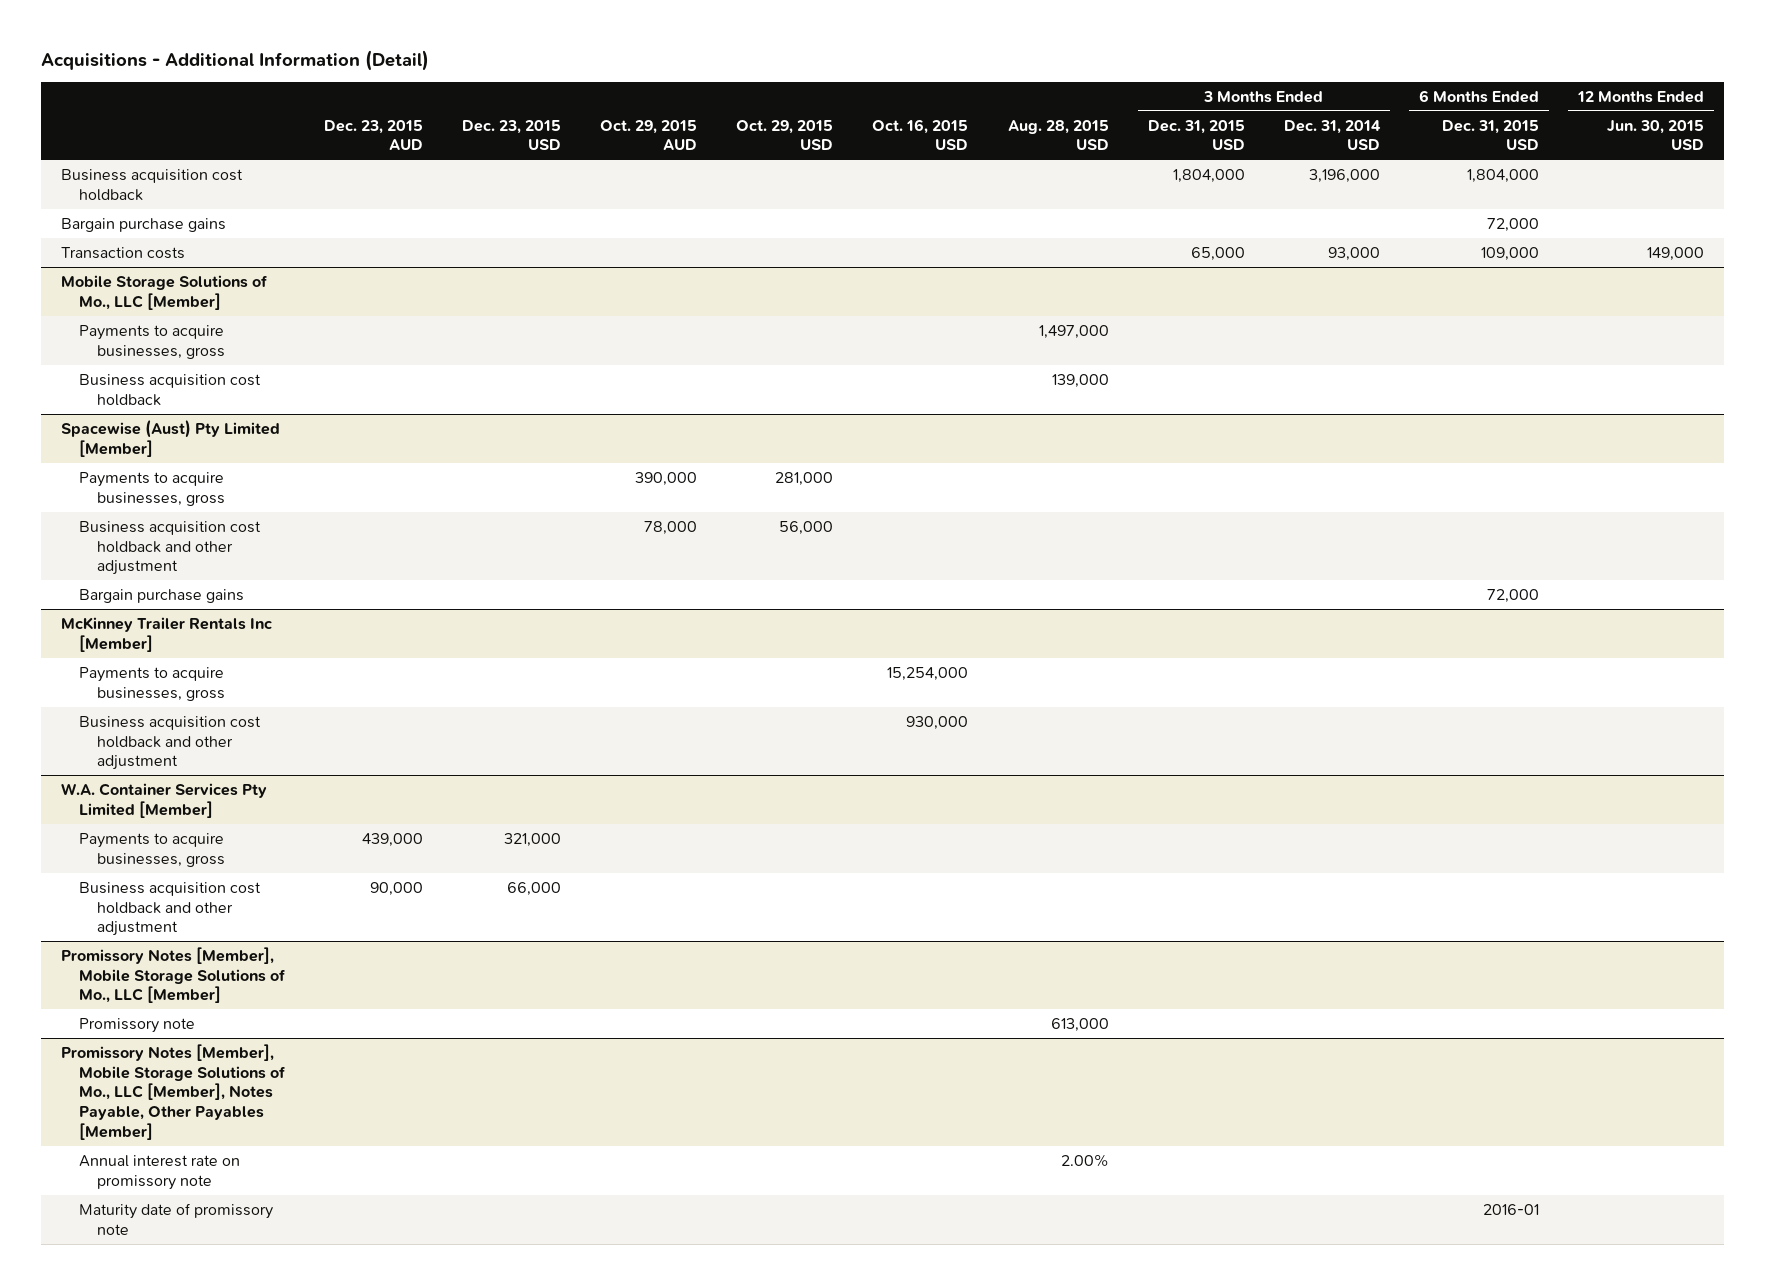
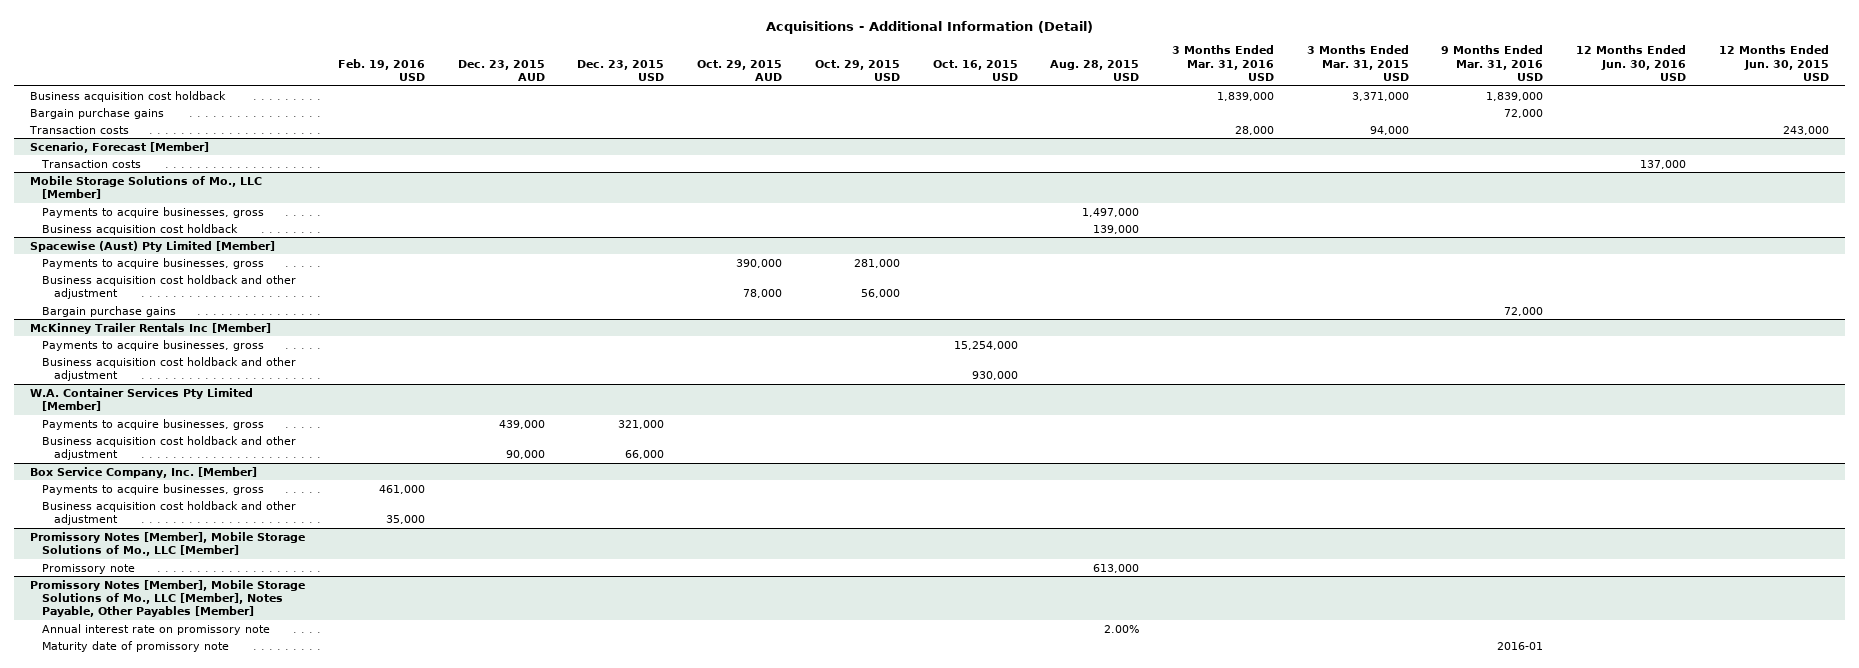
- | Dec. 23, 2015 AUD | Dec. 23, 2015 USD | Oct. 29, 2015 AUD | Oct. 29, 2015 USD | Oct. 16, 2015 USD | Aug. 28, 2015 USD | 3 Months Ended Dec. 31, 2015 USD | 3 Months Ended Dec. 31, 2014 USD | 6 Months Ended Dec. 31, 2015 USD | 12 Months Ended Jun. 30, 2015 USD
+ | Feb. 19, 2016 USD | Dec. 23, 2015 AUD | Dec. 23, 2015 USD | Oct. 29, 2015 AUD | Oct. 29, 2015 USD | Oct. 16, 2015 USD | Aug. 28, 2015 USD | 3 Months Ended Mar. 31, 2016 USD | 3 Months Ended Mar. 31, 2015 USD | 9 Months Ended Mar. 31, 2016 USD | 12 Months Ended Jun. 30, 2016 USD | 12 Months Ended Jun. 30, 2015 USD
- Transaction costs | | | | | | | 65,000 | 93,000 | 109,000 | 149,000
+ Transaction costs | | | | | | | | 28,000 | 94,000 | | | 243,000
+ Scenario, Forecast [Member]
+ Transaction costs | | | | | | | | | | | 137,000 |
+ Box Service Company, Inc. [Member]
+ Payments to acquire businesses, gross | 461,000 | | | | | | | | | | |
+ Business acquisition cost holdback and other adjustment | 35,000 | | | | | | | | | | |

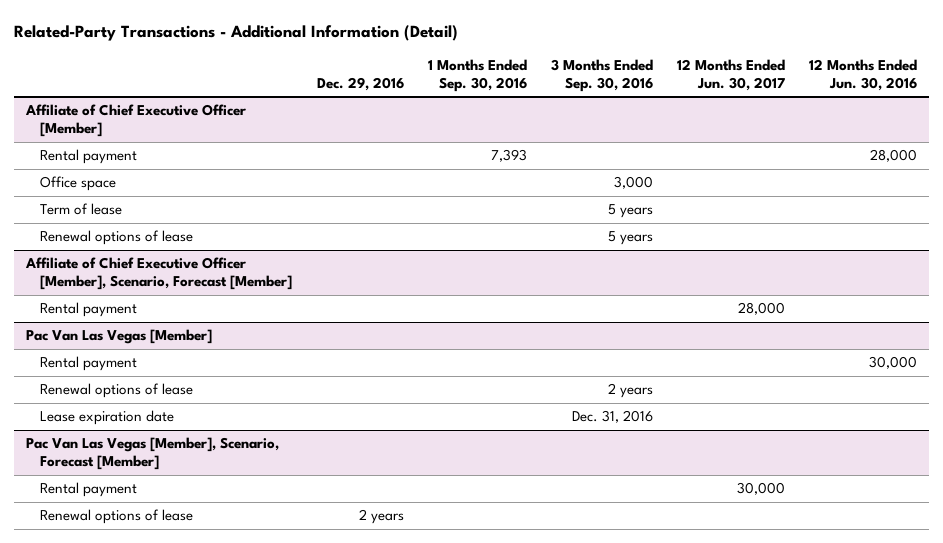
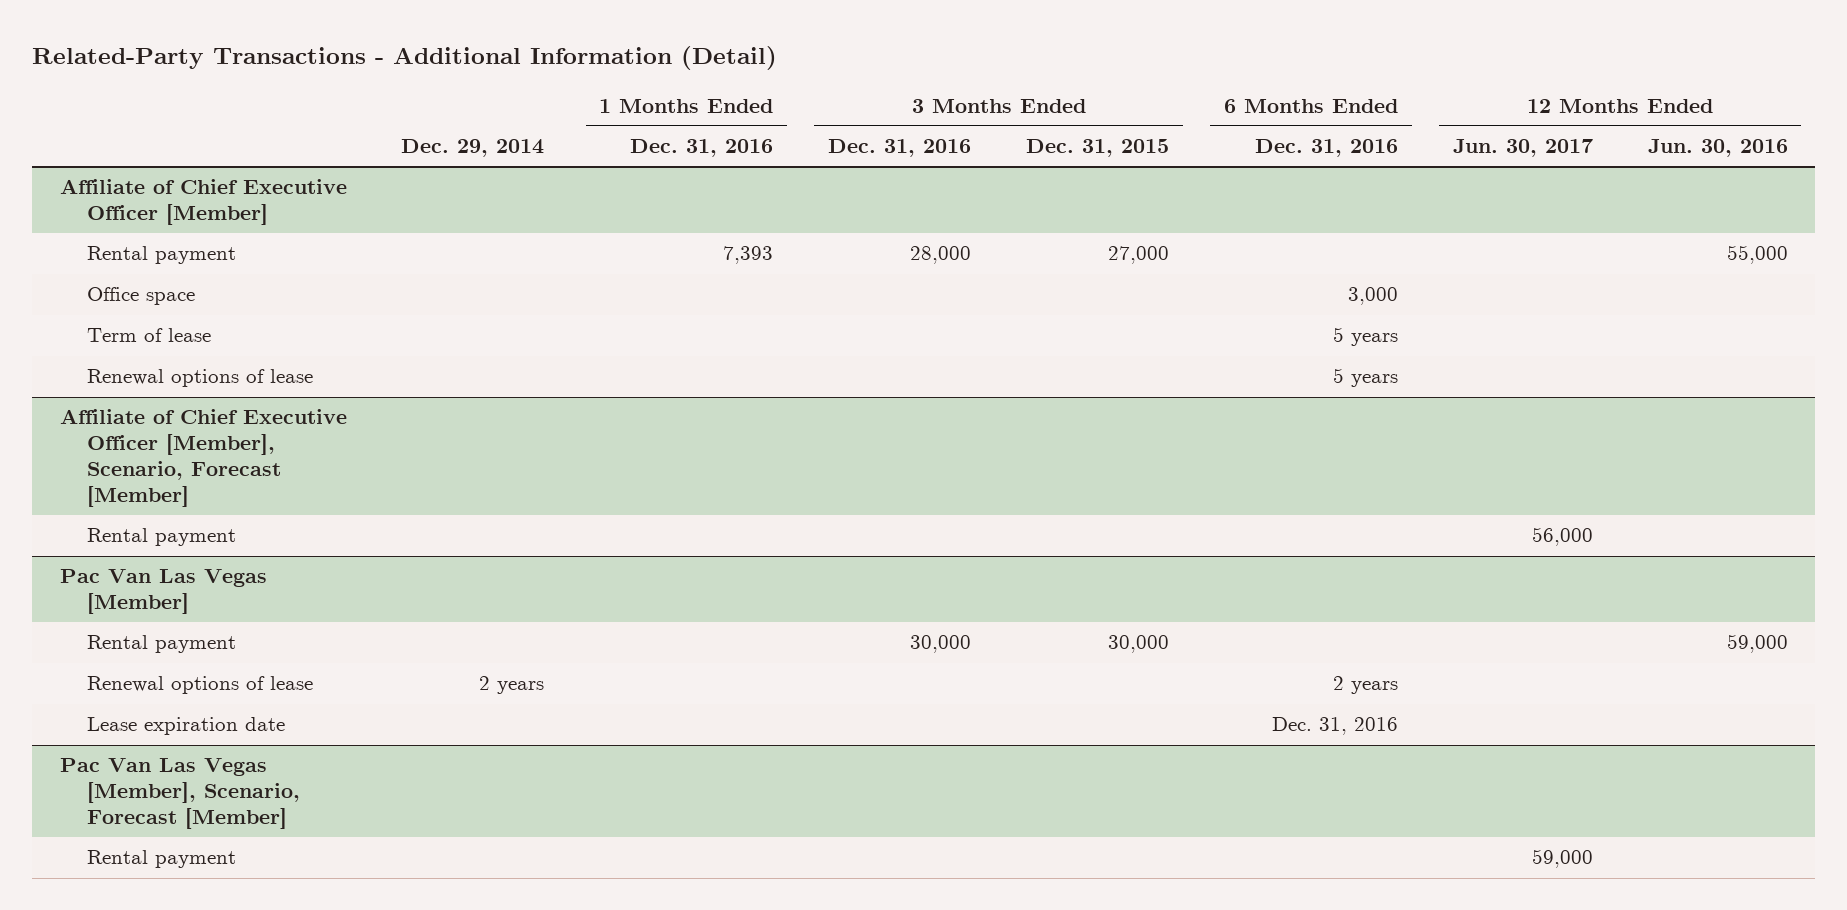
- | Dec. 29, 2016 | 1 Months Ended Sep. 30, 2016 | 3 Months Ended Sep. 30, 2016 | 12 Months Ended Jun. 30, 2017 | 12 Months Ended Jun. 30, 2016
+ | Dec. 29, 2014 | 1 Months Ended Dec. 31, 2016 | 3 Months Ended Dec. 31, 2016 | 3 Months Ended Dec. 31, 2015 | 6 Months Ended Dec. 31, 2016 | 12 Months Ended Jun. 30, 2017 | 12 Months Ended Jun. 30, 2016
@ Affiliate of Chief Executive Officer [Member]
- Rental payment | | 7,393 | | | 28,000
+ Rental payment | | 7,393 | 28,000 | 27,000 | | | 55,000
@ Affiliate of Chief Executive Officer [Member], Scenario, Forecast [Member]
- Rental payment | | | | 28,000 |
+ Rental payment | | | | | | 56,000 |
@ Pac Van Las Vegas [Member]
- Rental payment | | | | | 30,000
+ Rental payment | | | 30,000 | 30,000 | | | 59,000
@ Pac Van Las Vegas [Member], Scenario, Forecast [Member]
- Rental payment | | | | 30,000 |
- Renewal options of lease | 2 years | | | |
+ Rental payment | | | | | | 59,000 |

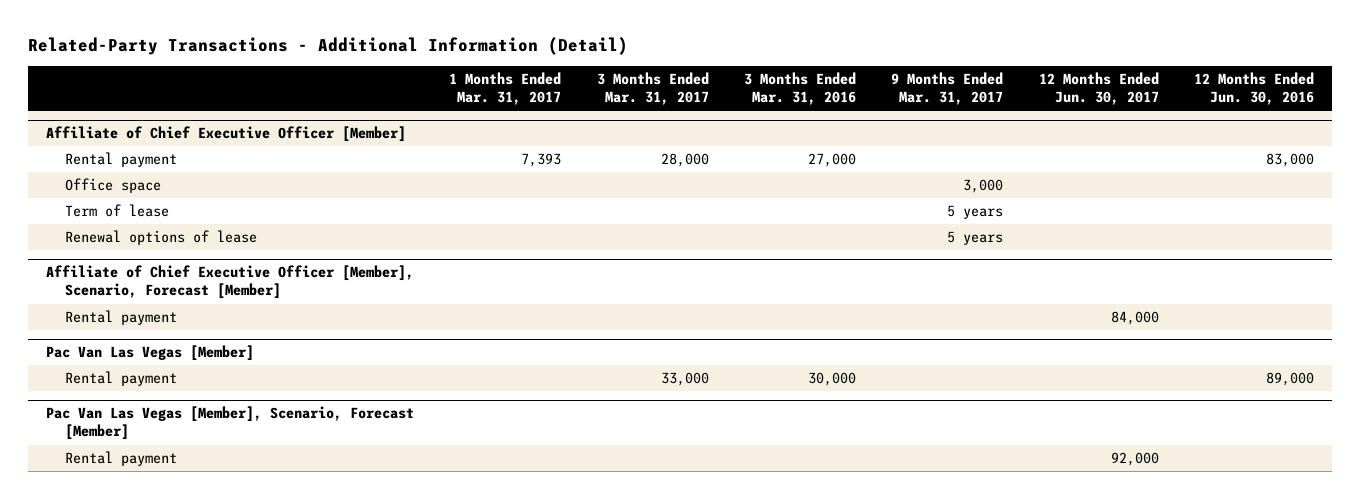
- | Dec. 29, 2014 | 1 Months Ended Dec. 31, 2016 | 3 Months Ended Dec. 31, 2016 | 3 Months Ended Dec. 31, 2015 | 6 Months Ended Dec. 31, 2016 | 12 Months Ended Jun. 30, 2017 | 12 Months Ended Jun. 30, 2016
+ | 1 Months Ended Mar. 31, 2017 | 3 Months Ended Mar. 31, 2017 | 3 Months Ended Mar. 31, 2016 | 9 Months Ended Mar. 31, 2017 | 12 Months Ended Jun. 30, 2017 | 12 Months Ended Jun. 30, 2016
@ Affiliate of Chief Executive Officer [Member]
- Rental payment | | 7,393 | 28,000 | 27,000 | | | 55,000
+ Rental payment | 7,393 | 28,000 | 27,000 | | | 83,000
@ Affiliate of Chief Executive Officer [Member], Scenario, Forecast [Member]
- Rental payment | | | | | | 56,000 |
+ Rental payment | | | | | 84,000 |
@ Pac Van Las Vegas [Member]
- Rental payment | | | 30,000 | 30,000 | | | 59,000
- Renewal options of lease | 2 years | | | | 2 years | |
- Lease expiration date | | | | | Dec. 31, 2016 | |
+ Rental payment | | 33,000 | 30,000 | | | 89,000
@ Pac Van Las Vegas [Member], Scenario, Forecast [Member]
- Rental payment | | | | | | 59,000 |
+ Rental payment | | | | | 92,000 |

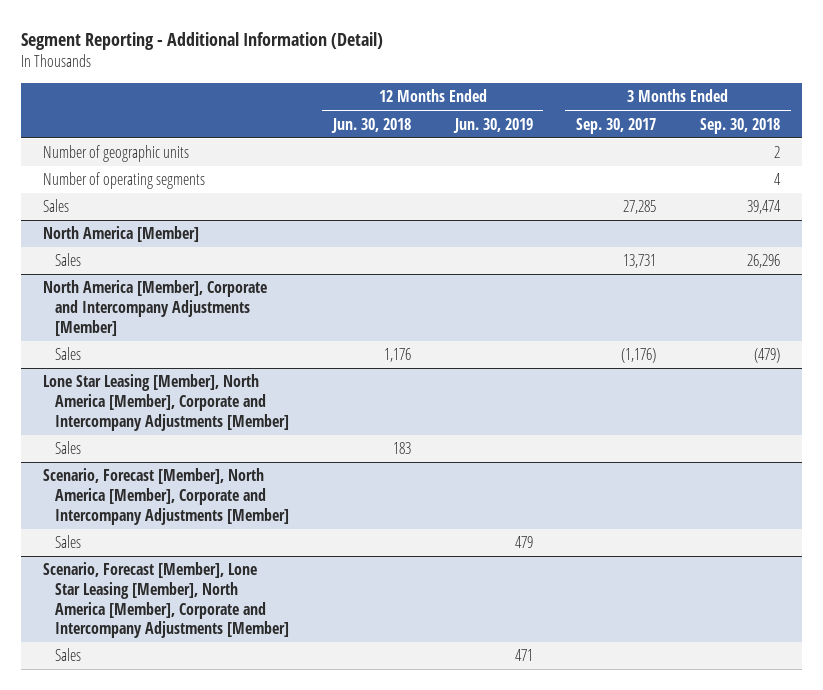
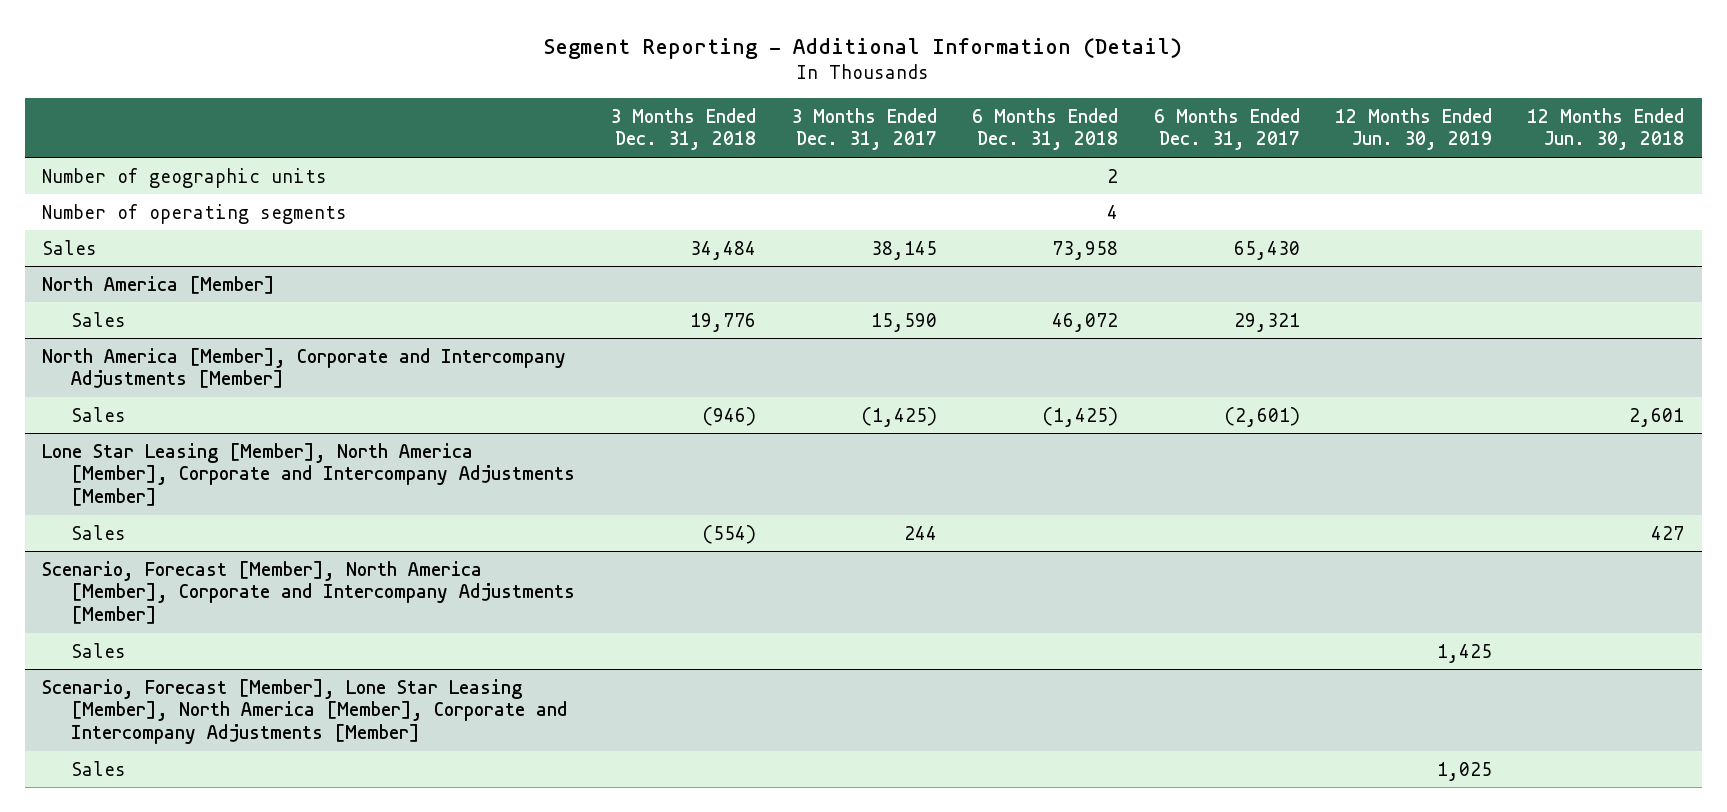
- | 12 Months Ended Jun. 30, 2018 | 12 Months Ended Jun. 30, 2019 | 3 Months Ended Sep. 30, 2017 | 3 Months Ended Sep. 30, 2018
+ | 3 Months Ended Dec. 31, 2018 | 3 Months Ended Dec. 31, 2017 | 6 Months Ended Dec. 31, 2018 | 6 Months Ended Dec. 31, 2017 | 12 Months Ended Jun. 30, 2019 | 12 Months Ended Jun. 30, 2018
@ North America [Member], Corporate and Intercompany Adjustments [Member]
- Sales | 1,176 | | (1,176) | (479)
+ Sales | (946) | (1,425) | (1,425) | (2,601) | | 2,601
@ Lone Star Leasing [Member], North America [Member], Corporate and Intercompany Adjustments [Member]
- Sales | 183 | | |
+ Sales | (554) | 244 | | | | 427
@ Scenario, Forecast [Member], North America [Member], Corporate and Intercompany Adjustments [Member]
- Sales | | 479 | |
+ Sales | | | | | 1,425 |
@ Scenario, Forecast [Member], Lone Star Leasing [Member], North America [Member], Corporate and Intercompany Adjustments [Member]
- Sales | | 471 | |
+ Sales | | | | | 1,025 |

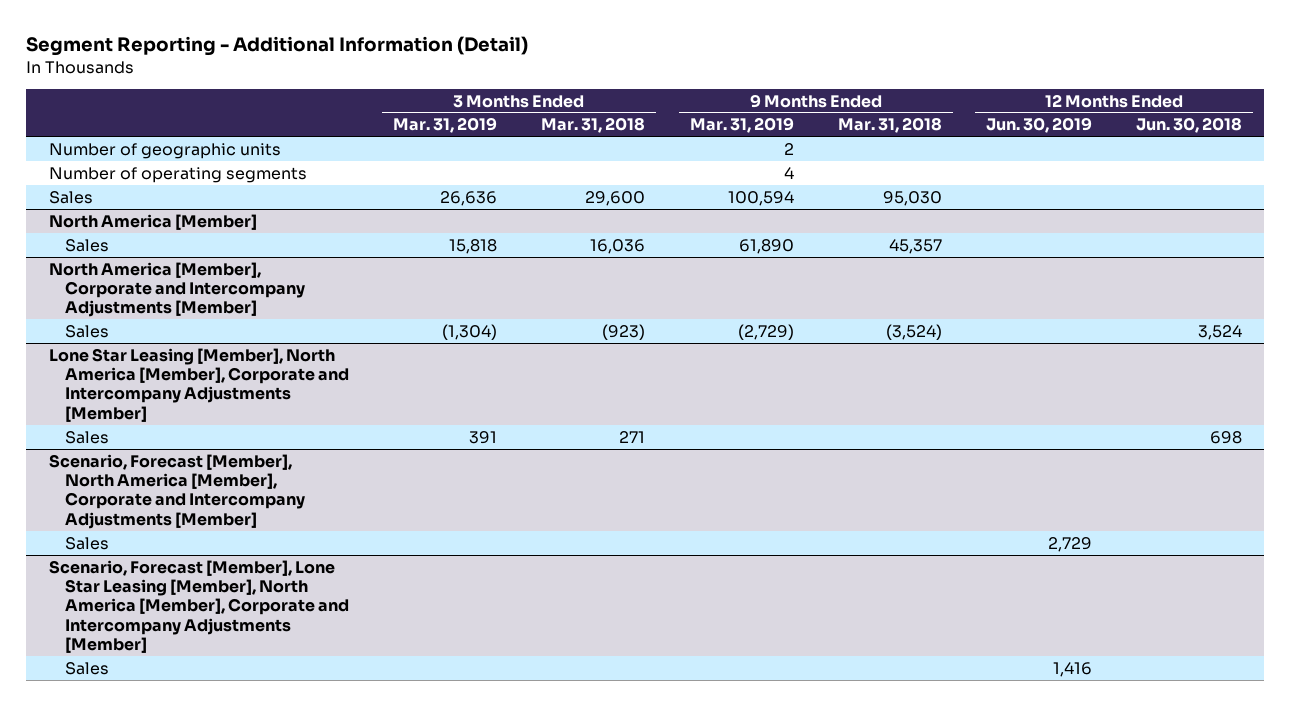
- | 3 Months Ended Dec. 31, 2018 | 3 Months Ended Dec. 31, 2017 | 6 Months Ended Dec. 31, 2018 | 6 Months Ended Dec. 31, 2017 | 12 Months Ended Jun. 30, 2019 | 12 Months Ended Jun. 30, 2018
+ | 3 Months Ended Mar. 31, 2019 | 3 Months Ended Mar. 31, 2018 | 9 Months Ended Mar. 31, 2019 | 9 Months Ended Mar. 31, 2018 | 12 Months Ended Jun. 30, 2019 | 12 Months Ended Jun. 30, 2018
@ North America [Member], Corporate and Intercompany Adjustments [Member]
- Sales | (946) | (1,425) | (1,425) | (2,601) | | 2,601
+ Sales | (1,304) | (923) | (2,729) | (3,524) | | 3,524
@ Lone Star Leasing [Member], North America [Member], Corporate and Intercompany Adjustments [Member]
- Sales | (554) | 244 | | | | 427
+ Sales | 391 | 271 | | | | 698
@ Scenario, Forecast [Member], North America [Member], Corporate and Intercompany Adjustments [Member]
- Sales | | | | | 1,425 |
+ Sales | | | | | 2,729 |
@ Scenario, Forecast [Member], Lone Star Leasing [Member], North America [Member], Corporate and Intercompany Adjustments [Member]
- Sales | | | | | 1,025 |
+ Sales | | | | | 1,416 |

